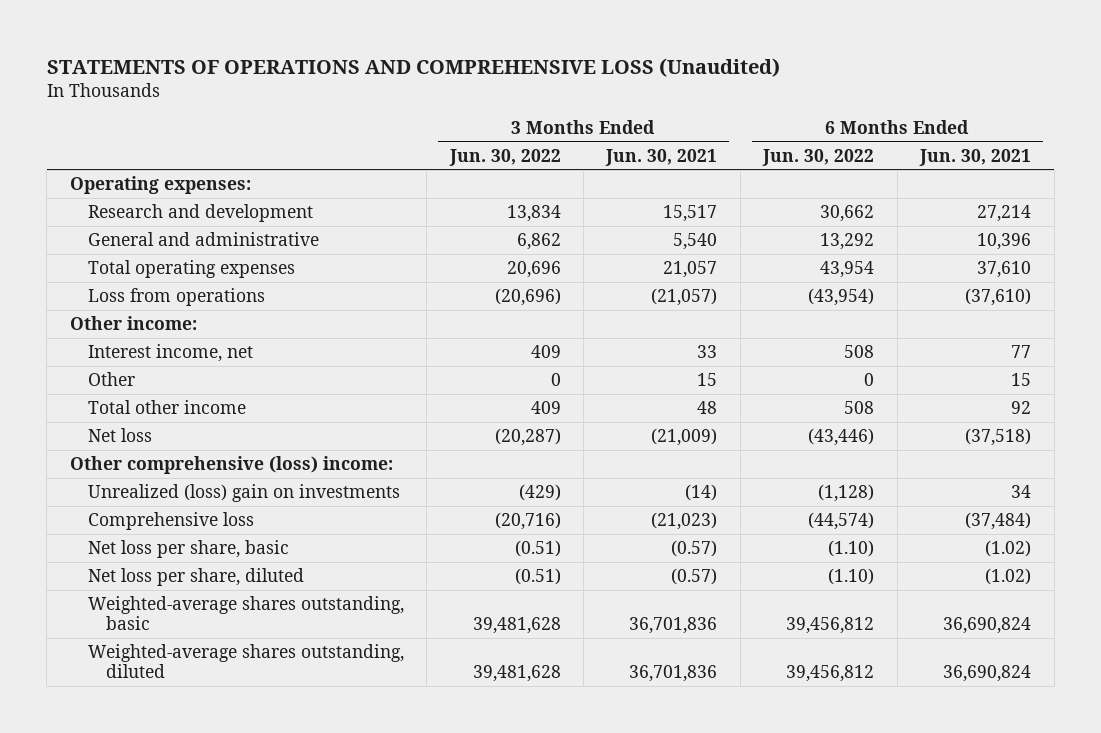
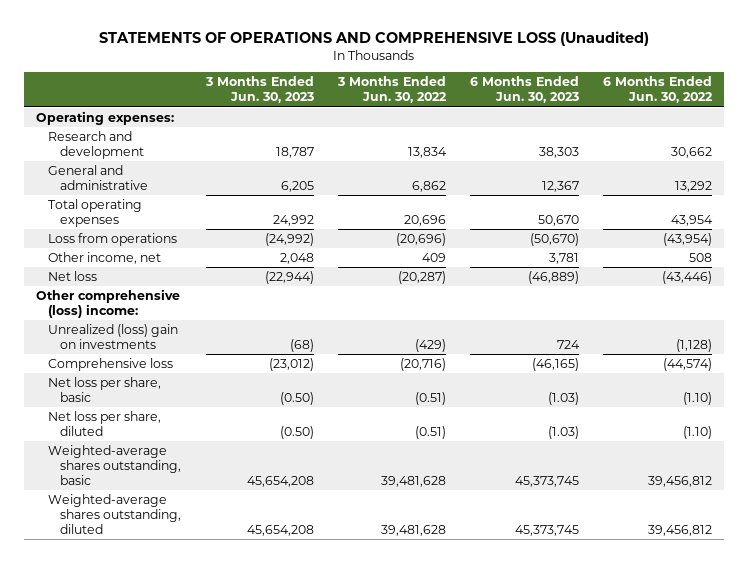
- | 3 Months Ended Jun. 30, 2022 | 3 Months Ended Jun. 30, 2021 | 6 Months Ended Jun. 30, 2022 | 6 Months Ended Jun. 30, 2021
+ | 3 Months Ended Jun. 30, 2023 | 3 Months Ended Jun. 30, 2022 | 6 Months Ended Jun. 30, 2023 | 6 Months Ended Jun. 30, 2022
- Other income:
- Interest income, net | 409 | 33 | 508 | 77
- Other | 0 | 15 | 0 | 15
- Total other income | 409 | 48 | 508 | 92
+ Other income, net | 2,048 | 409 | 3,781 | 508

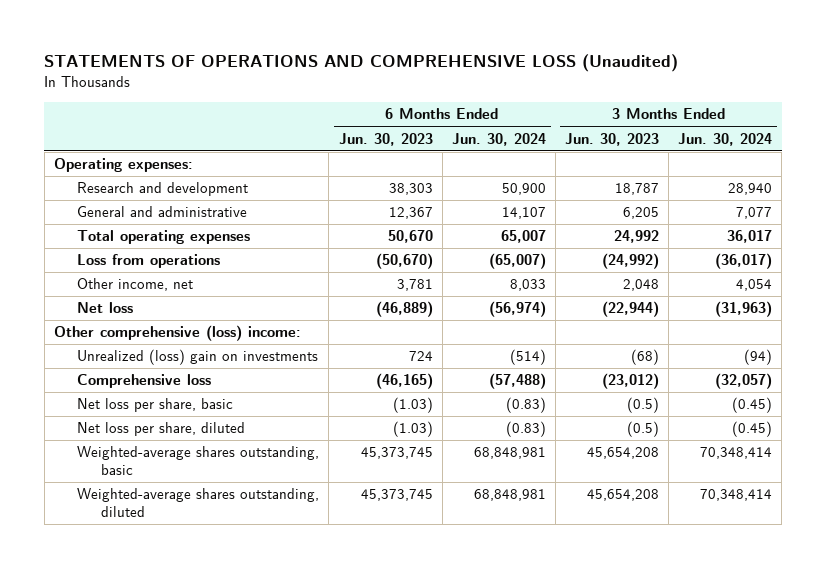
- | 3 Months Ended Jun. 30, 2023 | 3 Months Ended Jun. 30, 2022 | 6 Months Ended Jun. 30, 2023 | 6 Months Ended Jun. 30, 2022
+ | 6 Months Ended Jun. 30, 2023 | 6 Months Ended Jun. 30, 2024 | 3 Months Ended Jun. 30, 2023 | 3 Months Ended Jun. 30, 2024
- Net loss per share, basic | (0.50) | (0.51) | (1.03) | (1.10)
- Net loss per share, diluted | (0.50) | (0.51) | (1.03) | (1.10)
+ Net loss per share, basic | (1.03) | (0.83) | (0.5) | (0.45)
+ Net loss per share, diluted | (1.03) | (0.83) | (0.5) | (0.45)

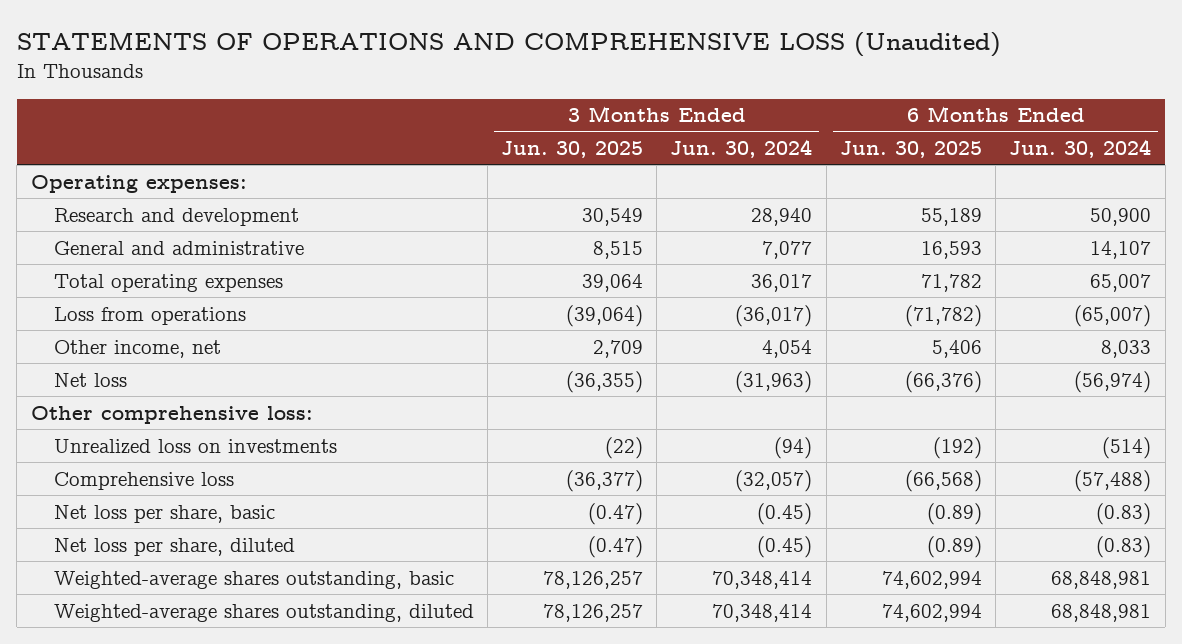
- | 6 Months Ended Jun. 30, 2023 | 6 Months Ended Jun. 30, 2024 | 3 Months Ended Jun. 30, 2023 | 3 Months Ended Jun. 30, 2024
+ | 3 Months Ended Jun. 30, 2025 | 3 Months Ended Jun. 30, 2024 | 6 Months Ended Jun. 30, 2025 | 6 Months Ended Jun. 30, 2024
- Other comprehensive (loss) income:
- Unrealized (loss) gain on investments | 724 | (514) | (68) | (94)
+ Other comprehensive loss:
+ Unrealized loss on investments | (22) | (94) | (192) | (514)

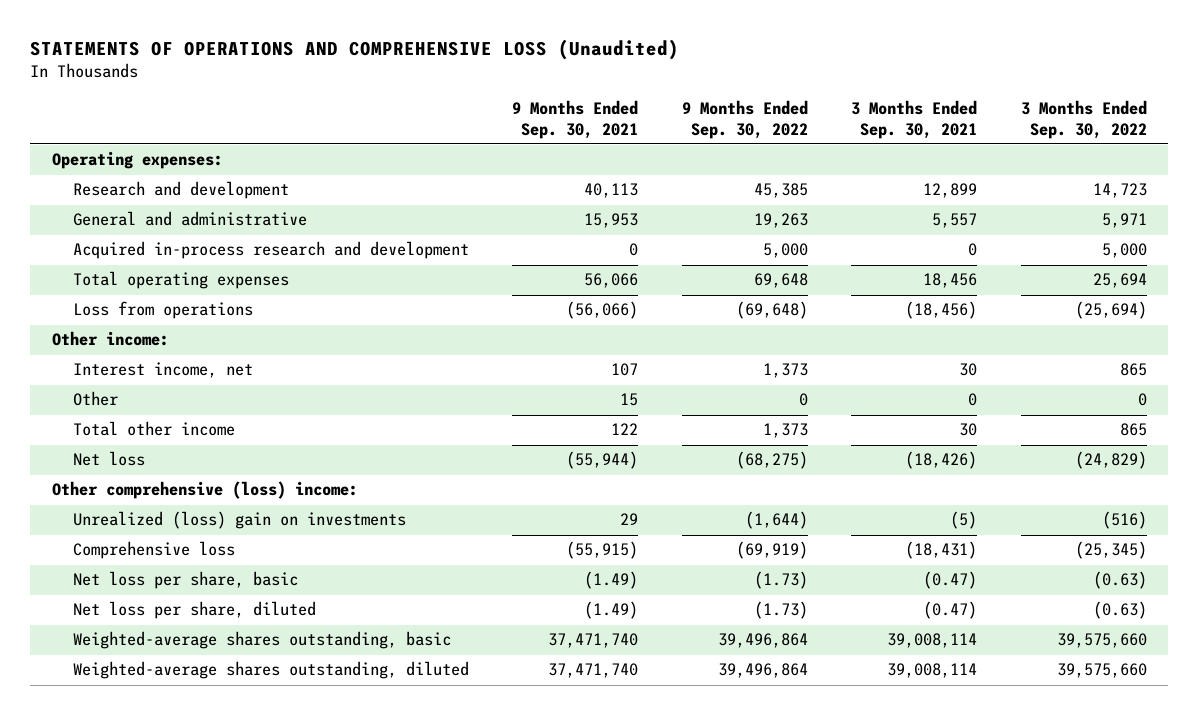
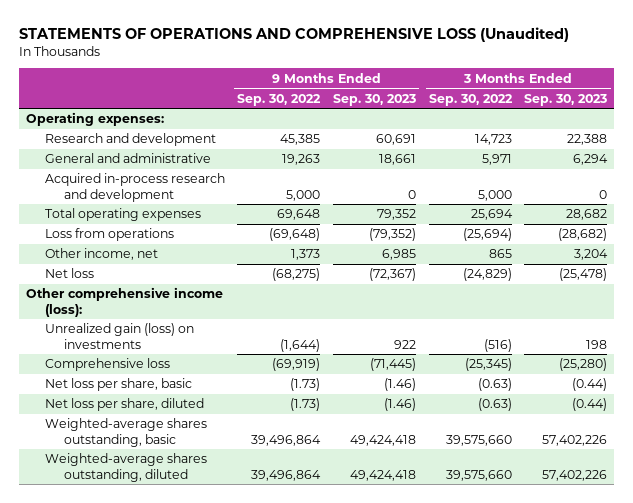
- | 9 Months Ended Sep. 30, 2021 | 9 Months Ended Sep. 30, 2022 | 3 Months Ended Sep. 30, 2021 | 3 Months Ended Sep. 30, 2022
+ | 9 Months Ended Sep. 30, 2022 | 9 Months Ended Sep. 30, 2023 | 3 Months Ended Sep. 30, 2022 | 3 Months Ended Sep. 30, 2023
- Other income:
- Interest income, net | 107 | 1,373 | 30 | 865
- Other | 15 | 0 | 0 | 0
- Total other income | 122 | 1,373 | 30 | 865
+ Other income, net | 1,373 | 6,985 | 865 | 3,204
- Other comprehensive (loss) income:
- Unrealized (loss) gain on investments | 29 | (1,644) | (5) | (516)
+ Other comprehensive income (loss):
+ Unrealized gain (loss) on investments | (1,644) | 922 | (516) | 198

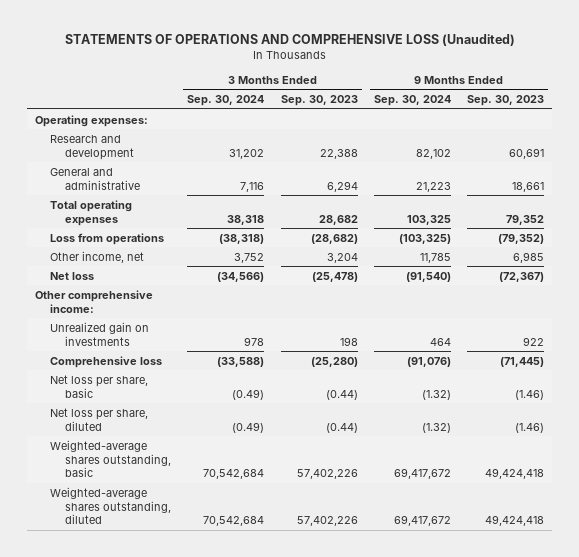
- | 9 Months Ended Sep. 30, 2022 | 9 Months Ended Sep. 30, 2023 | 3 Months Ended Sep. 30, 2022 | 3 Months Ended Sep. 30, 2023
+ | 3 Months Ended Sep. 30, 2024 | 3 Months Ended Sep. 30, 2023 | 9 Months Ended Sep. 30, 2024 | 9 Months Ended Sep. 30, 2023
- Acquired in-process research and development | 5,000 | 0 | 5,000 | 0
- Other comprehensive income (loss):
- Unrealized gain (loss) on investments | (1,644) | 922 | (516) | 198
+ Other comprehensive income:
+ Unrealized gain on investments | 978 | 198 | 464 | 922

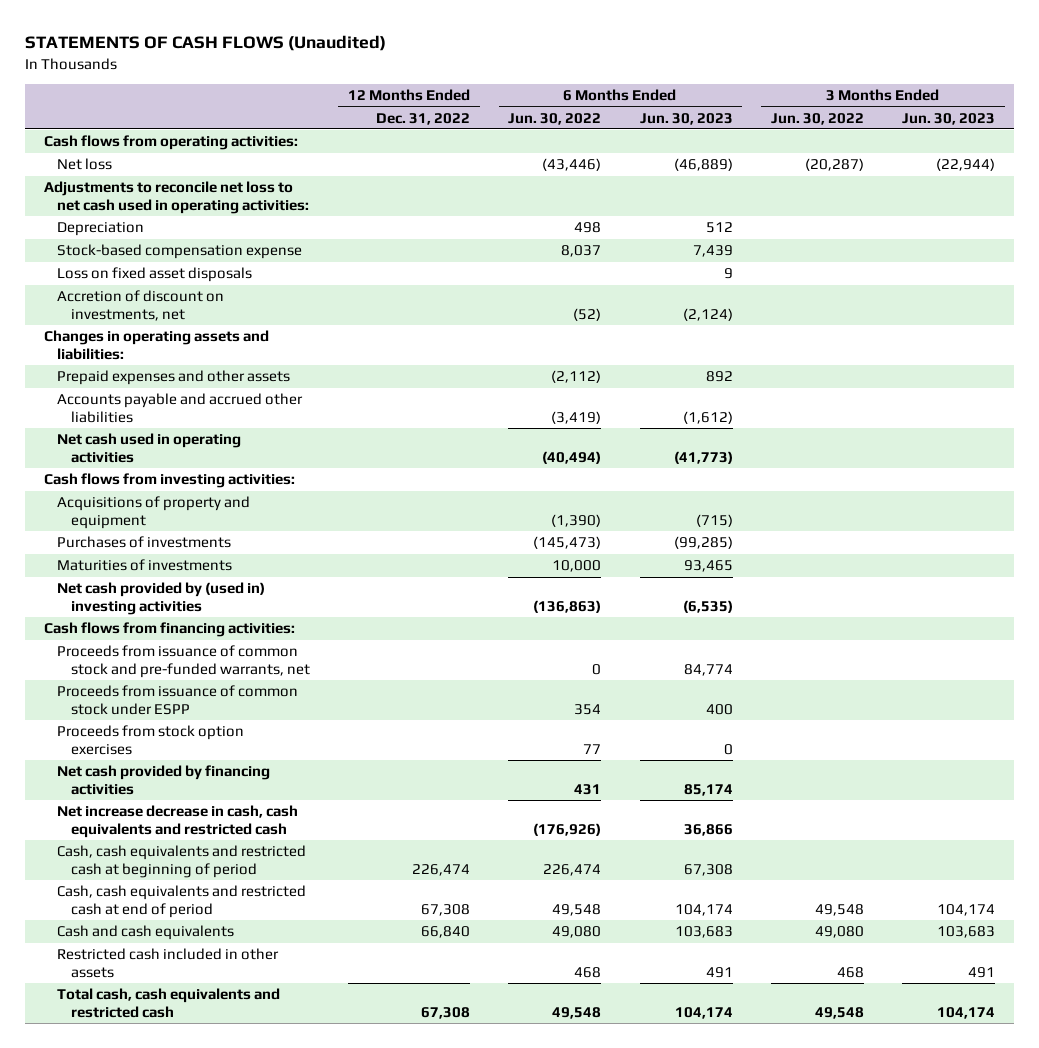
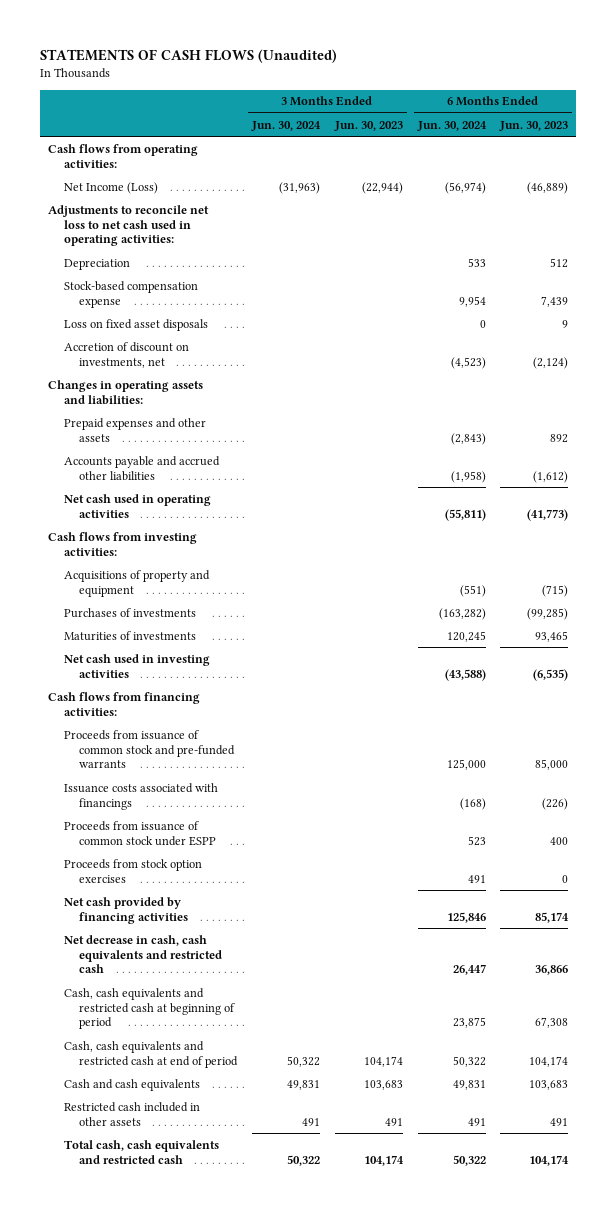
- | 12 Months Ended Dec. 31, 2022 | 6 Months Ended Jun. 30, 2022 | 6 Months Ended Jun. 30, 2023 | 3 Months Ended Jun. 30, 2022 | 3 Months Ended Jun. 30, 2023
+ | 3 Months Ended Jun. 30, 2024 | 3 Months Ended Jun. 30, 2023 | 6 Months Ended Jun. 30, 2024 | 6 Months Ended Jun. 30, 2023
- Net loss | | (43,446) | (46,889) | (20,287) | (22,944)
+ Net Income (Loss) | (31,963) | (22,944) | (56,974) | (46,889)
- Net cash provided by (used in) investing activities | | (136,863) | (6,535) | |
+ Net cash used in investing activities | | | (43,588) | (6,535)
- Proceeds from issuance of common stock and pre-funded warrants, net | | 0 | 84,774 | |
+ Proceeds from issuance of common stock and pre-funded warrants | | | 125,000 | 85,000
+ Issuance costs associated with financings | | | (168) | (226)
- Net increase decrease in cash, cash equivalents and restricted cash | | (176,926) | 36,866 | |
+ Net decrease in cash, cash equivalents and restricted cash | | | 26,447 | 36,866

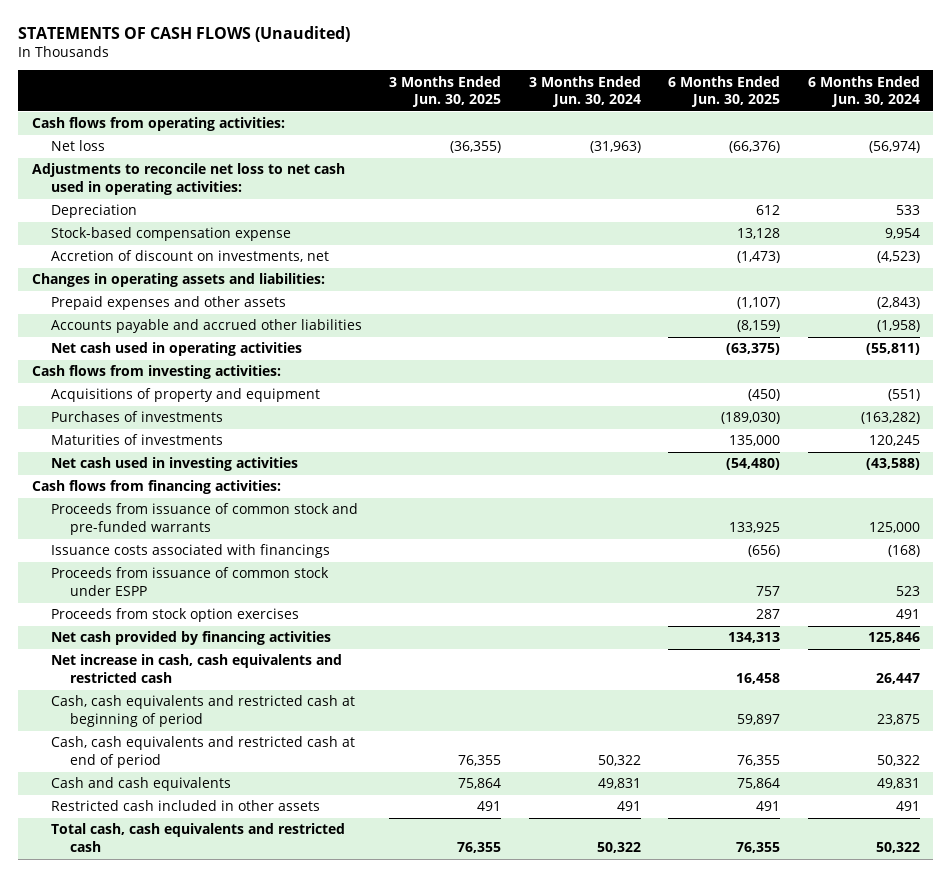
- | 3 Months Ended Jun. 30, 2024 | 3 Months Ended Jun. 30, 2023 | 6 Months Ended Jun. 30, 2024 | 6 Months Ended Jun. 30, 2023
+ | 3 Months Ended Jun. 30, 2025 | 3 Months Ended Jun. 30, 2024 | 6 Months Ended Jun. 30, 2025 | 6 Months Ended Jun. 30, 2024
- Net Income (Loss) | (31,963) | (22,944) | (56,974) | (46,889)
+ Net loss | (36,355) | (31,963) | (66,376) | (56,974)
- Loss on fixed asset disposals | | | 0 | 9
- Net decrease in cash, cash equivalents and restricted cash | | | 26,447 | 36,866
+ Net increase in cash, cash equivalents and restricted cash | | | 16,458 | 26,447

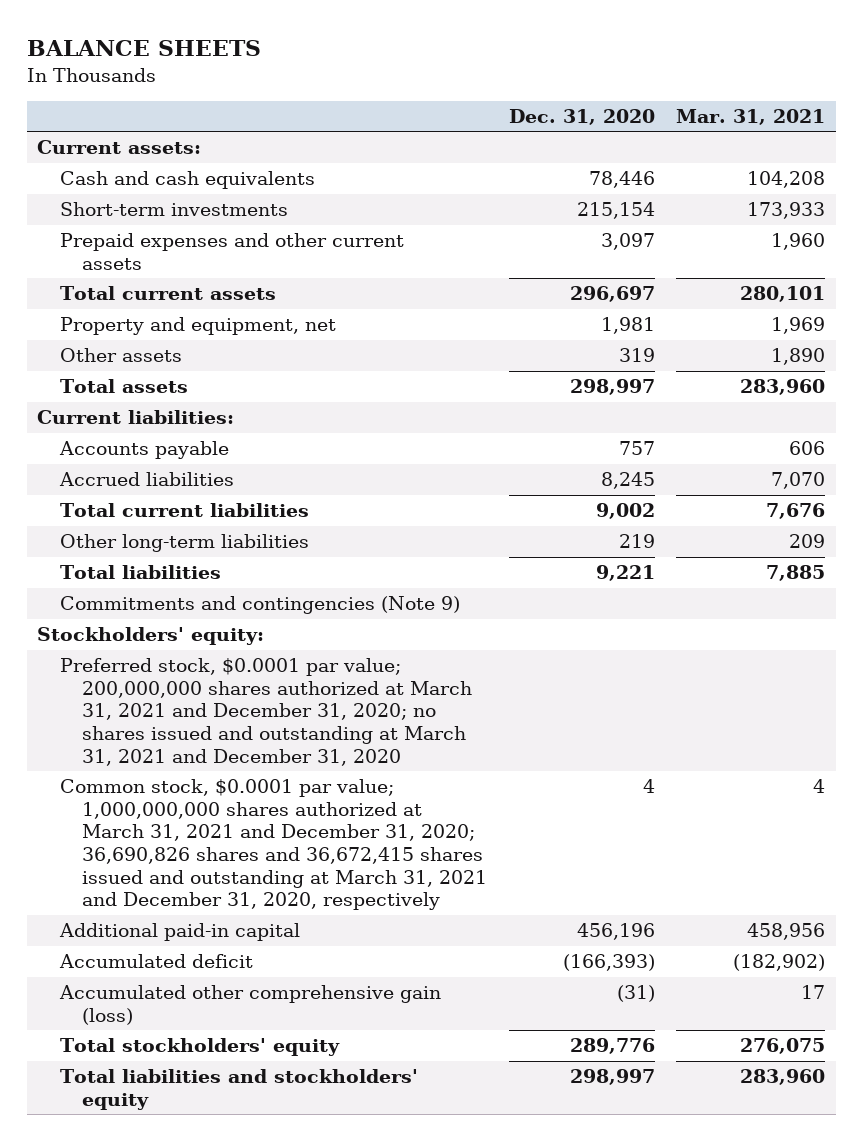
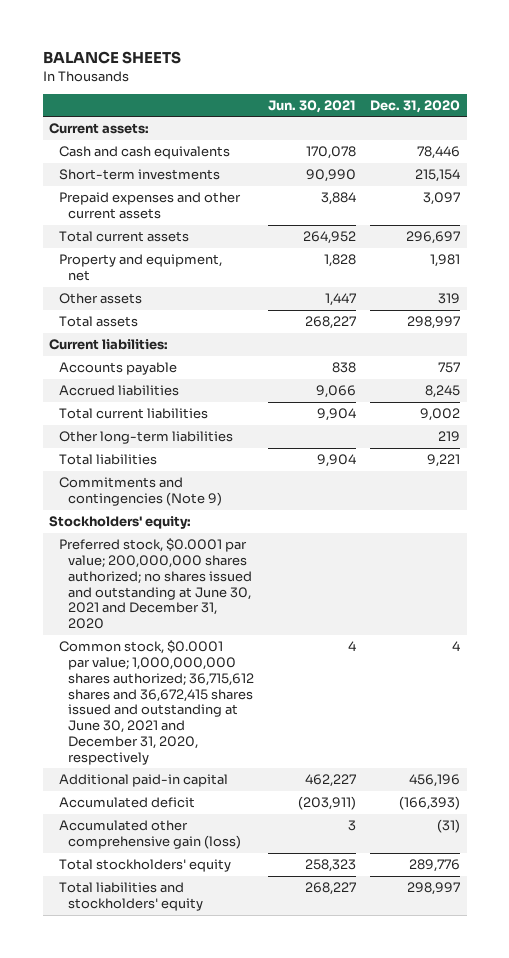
- | Dec. 31, 2020 | Mar. 31, 2021
+ | Jun. 30, 2021 | Dec. 31, 2020
- Preferred stock, $0.0001 par value; 200,000,000 shares authorized at March 31, 2021 and December 31, 2020; no shares issued and outstanding at March 31, 2021 and December 31, 2020
- Common stock, $0.0001 par value; 1,000,000,000 shares authorized at March 31, 2021 and December 31, 2020; 36,690,826 shares and 36,672,415 shares issued and outstanding at March 31, 2021 and December 31, 2020, respectively | 4 | 4
+ Preferred stock, $0.0001 par value; 200,000,000 shares authorized; no shares issued and outstanding at June 30, 2021 and December 31, 2020
+ Common stock, $0.0001 par value; 1,000,000,000 shares authorized; 36,715,612 shares and 36,672,415 shares issued and outstanding at June 30, 2021 and December 31, 2020, respectively | 4 | 4

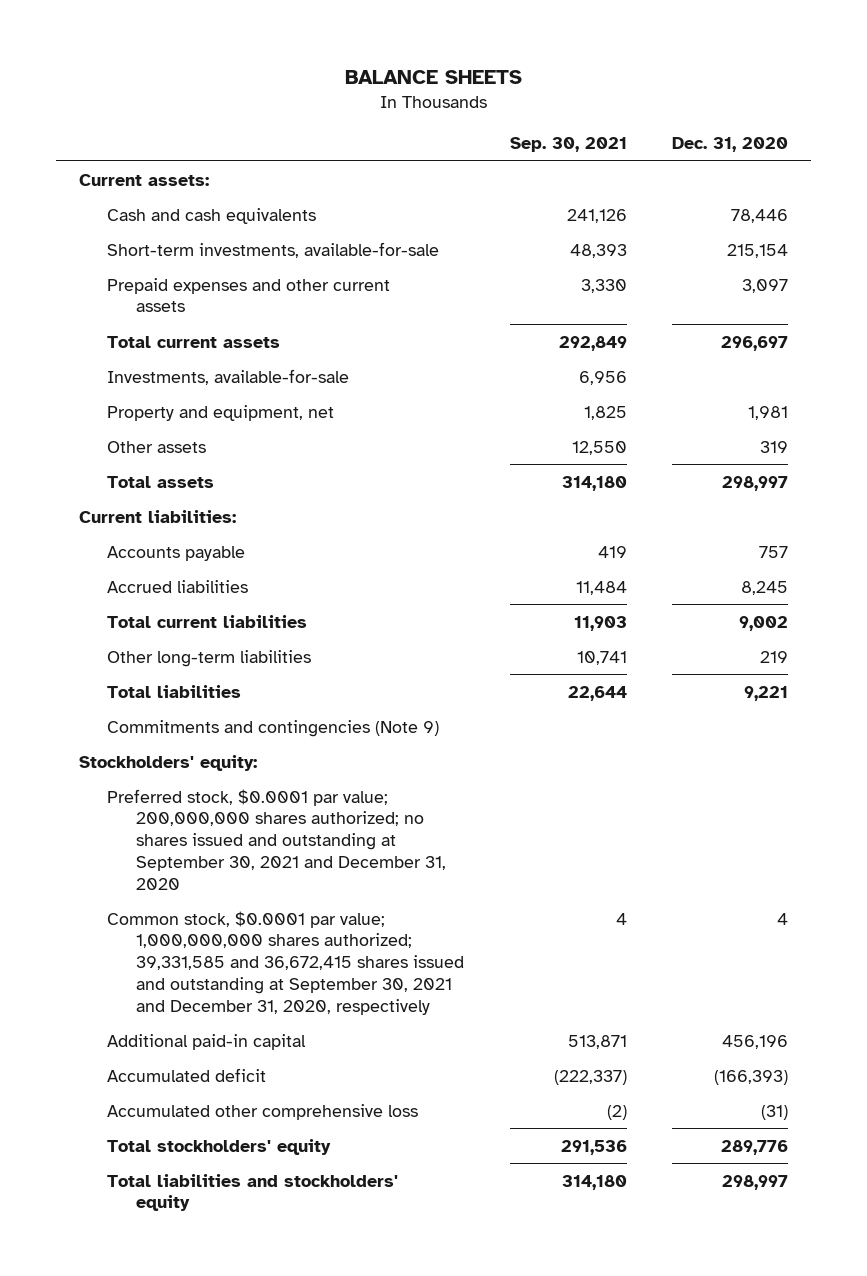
- | Jun. 30, 2021 | Dec. 31, 2020
+ | Sep. 30, 2021 | Dec. 31, 2020
- Short-term investments | 90,990 | 215,154
+ Short-term investments, available-for-sale | 48,393 | 215,154
+ Investments, available-for-sale | 6,956 |
- Preferred stock, $0.0001 par value; 200,000,000 shares authorized; no shares issued and outstanding at June 30, 2021 and December 31, 2020
- Common stock, $0.0001 par value; 1,000,000,000 shares authorized; 36,715,612 shares and 36,672,415 shares issued and outstanding at June 30, 2021 and December 31, 2020, respectively | 4 | 4
+ Preferred stock, $0.0001 par value; 200,000,000 shares authorized; no shares issued and outstanding at September 30, 2021 and December 31, 2020
+ Common stock, $0.0001 par value; 1,000,000,000 shares authorized; 39,331,585 and 36,672,415 shares issued and outstanding at September 30, 2021 and December 31, 2020, respectively | 4 | 4
- Accumulated other comprehensive gain (loss) | 3 | (31)
+ Accumulated other comprehensive loss | (2) | (31)

